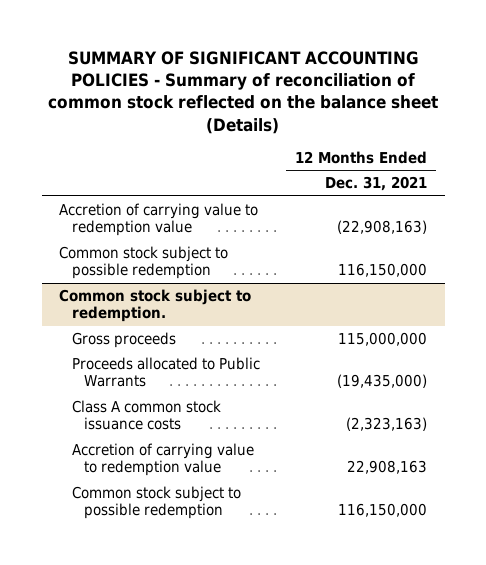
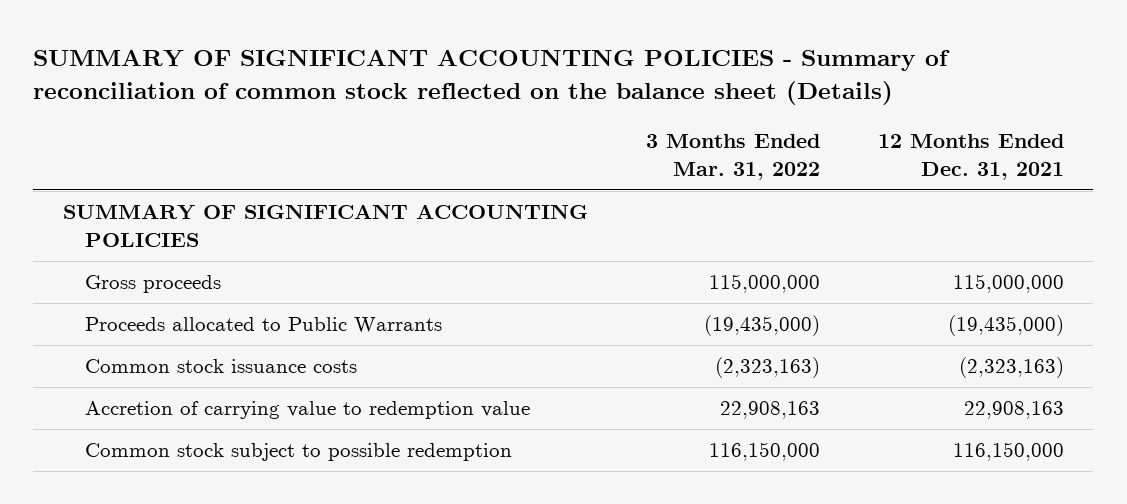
- | 12 Months Ended Dec. 31, 2021
+ | 3 Months Ended Mar. 31, 2022 | 12 Months Ended Dec. 31, 2021
- Accretion of carrying value to redemption value | (22,908,163)
- Common stock subject to possible redemption | 116,150,000
- Common stock subject to redemption.
+ SUMMARY OF SIGNIFICANT ACCOUNTING POLICIES
- Class A common stock issuance costs | (2,323,163)
+ Common stock issuance costs | (2,323,163) | (2,323,163)

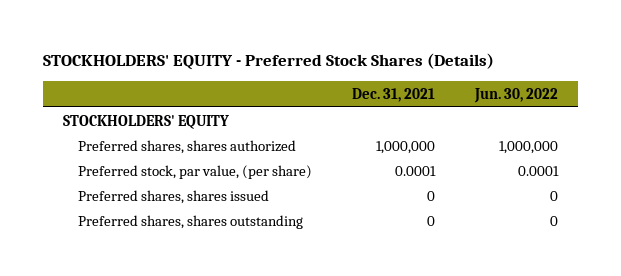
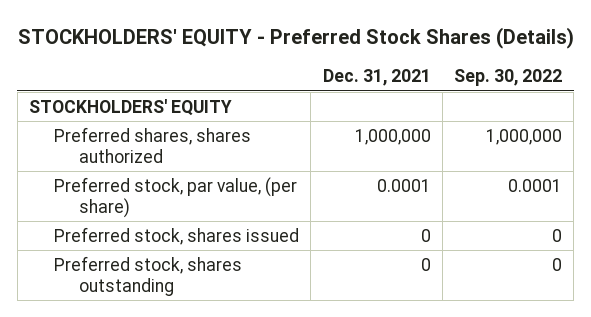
- | Dec. 31, 2021 | Jun. 30, 2022
+ | Dec. 31, 2021 | Sep. 30, 2022
- Preferred shares, shares issued | 0 | 0
- Preferred shares, shares outstanding | 0 | 0
+ Preferred stock, shares issued | 0 | 0
+ Preferred stock, shares outstanding | 0 | 0

